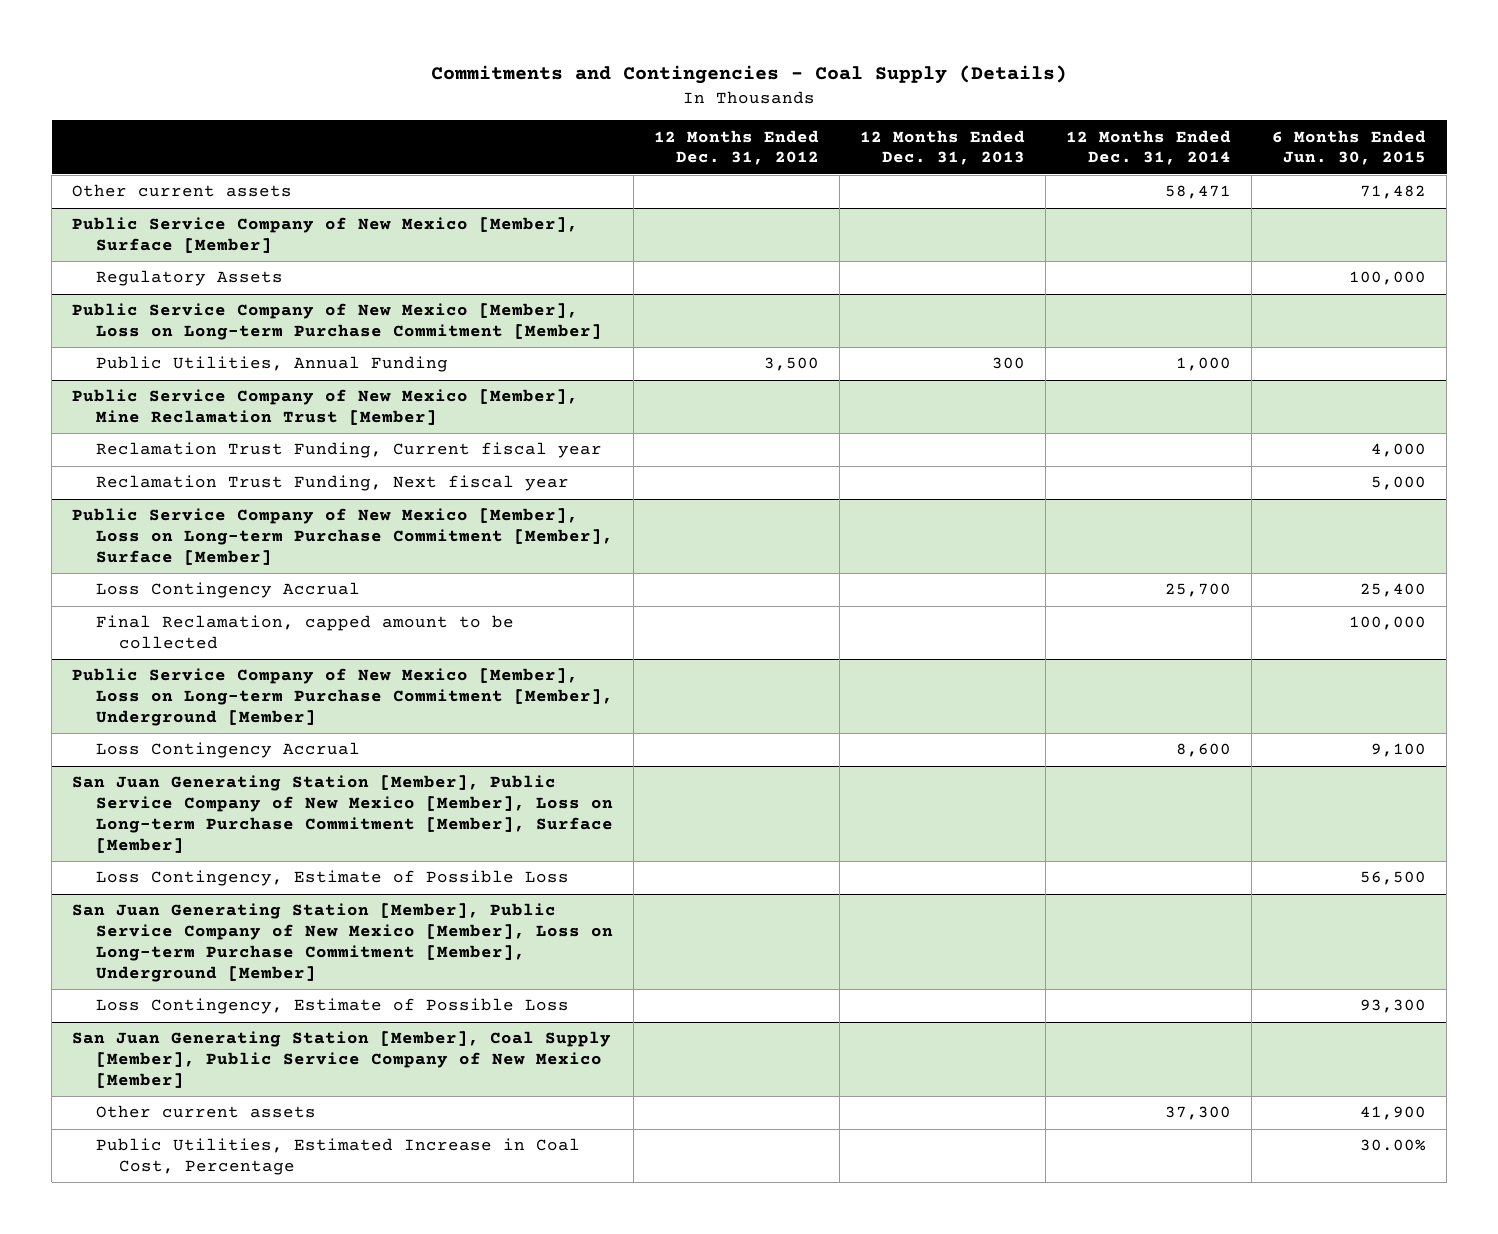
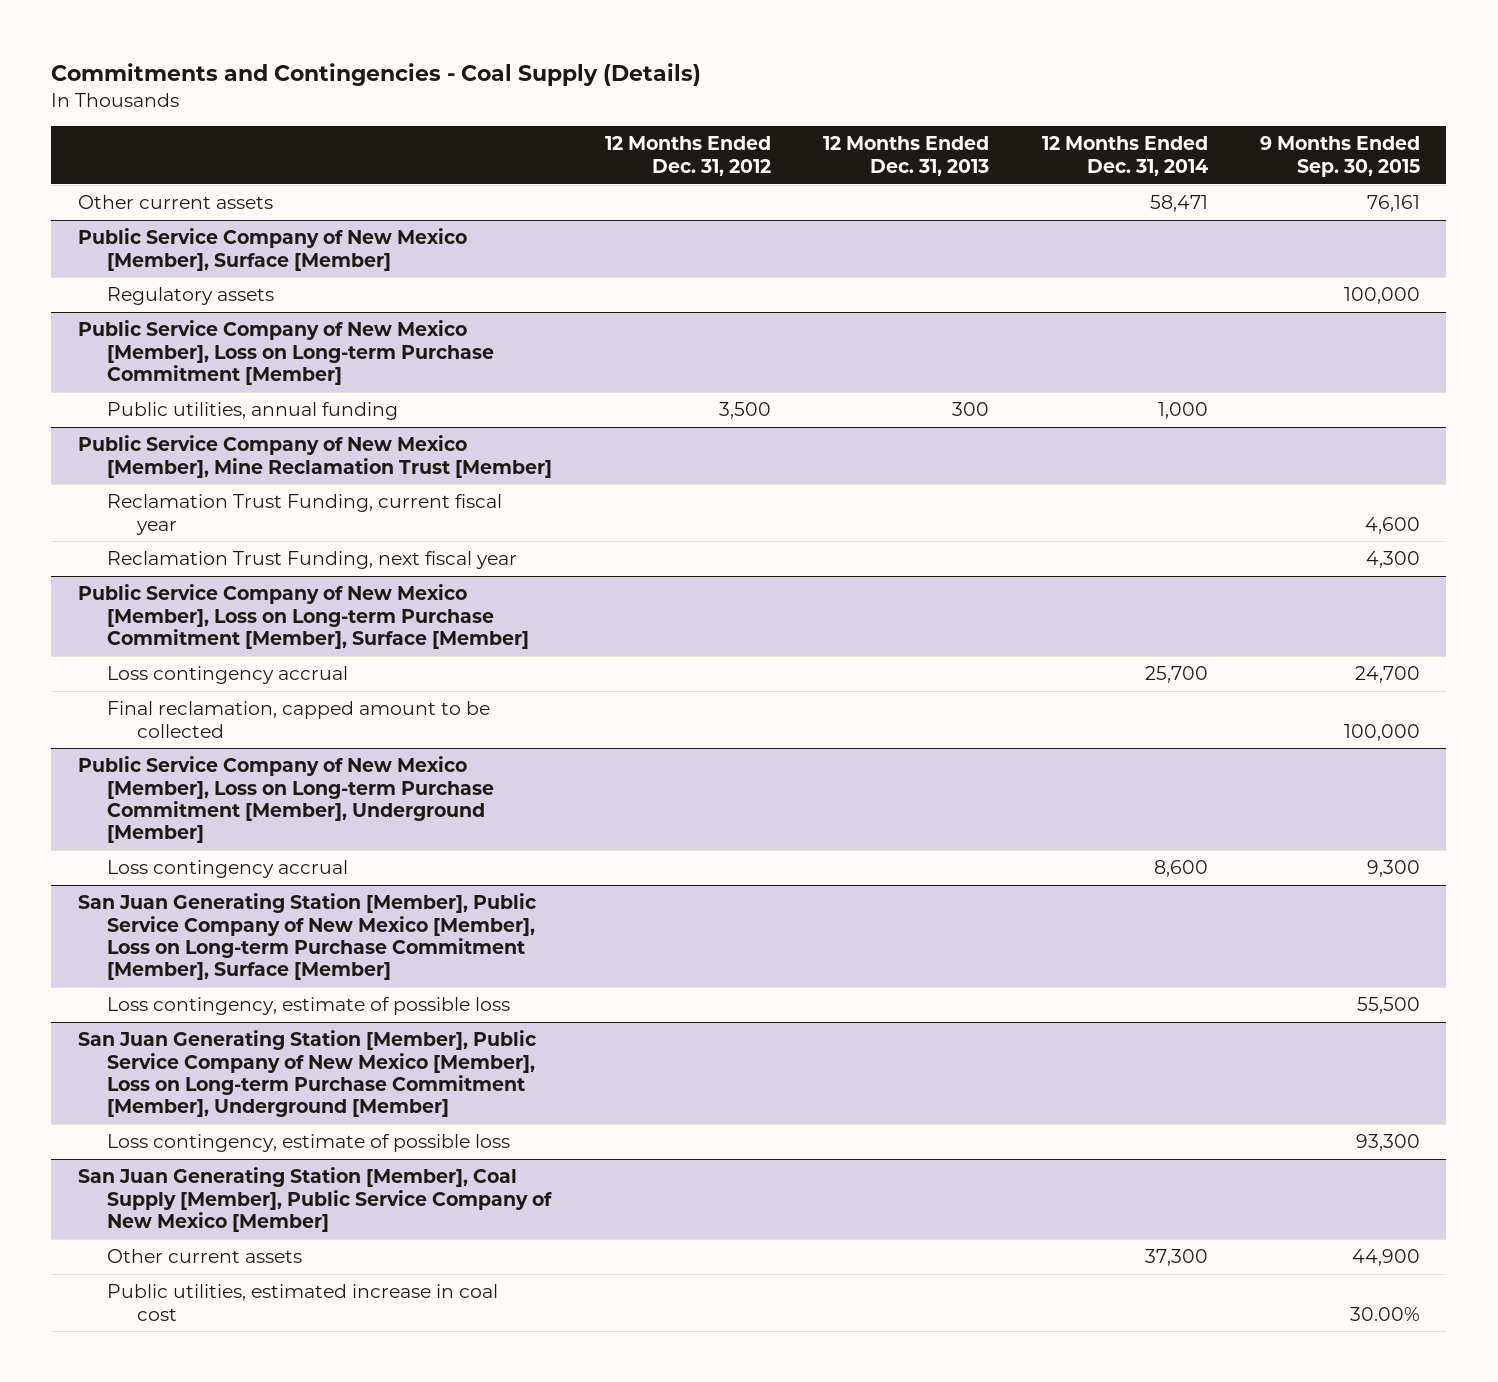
- | 12 Months Ended Dec. 31, 2012 | 12 Months Ended Dec. 31, 2013 | 12 Months Ended Dec. 31, 2014 | 6 Months Ended Jun. 30, 2015
+ | 12 Months Ended Dec. 31, 2012 | 12 Months Ended Dec. 31, 2013 | 12 Months Ended Dec. 31, 2014 | 9 Months Ended Sep. 30, 2015
@ Public Service Company of New Mexico [Member], Surface [Member]
- Regulatory Assets | | | | 100,000
+ Regulatory assets | | | | 100,000
@ Public Service Company of New Mexico [Member], Loss on Long-term Purchase Commitment [Member]
- Public Utilities, Annual Funding | 3,500 | 300 | 1,000 |
+ Public utilities, annual funding | 3,500 | 300 | 1,000 |
@ Public Service Company of New Mexico [Member], Mine Reclamation Trust [Member]
- Reclamation Trust Funding, Current fiscal year | | | | 4,000
- Reclamation Trust Funding, Next fiscal year | | | | 5,000
+ Reclamation Trust Funding, current fiscal year | | | | 4,600
+ Reclamation Trust Funding, next fiscal year | | | | 4,300
@ Public Service Company of New Mexico [Member], Loss on Long-term Purchase Commitment [Member], Surface [Member]
- Loss Contingency Accrual | | | 25,700 | 25,400
- Final Reclamation, capped amount to be collected | | | | 100,000
+ Loss contingency accrual | | | 25,700 | 24,700
+ Final reclamation, capped amount to be collected | | | | 100,000
@ Public Service Company of New Mexico [Member], Loss on Long-term Purchase Commitment [Member], Underground [Member]
- Loss Contingency Accrual | | | 8,600 | 9,100
+ Loss contingency accrual | | | 8,600 | 9,300
@ San Juan Generating Station [Member], Public Service Company of New Mexico [Member], Loss on Long-term Purchase Commitment [Member], Surface [Member]
- Loss Contingency, Estimate of Possible Loss | | | | 56,500
+ Loss contingency, estimate of possible loss | | | | 55,500
@ San Juan Generating Station [Member], Public Service Company of New Mexico [Member], Loss on Long-term Purchase Commitment [Member], Underground [Member]
- Loss Contingency, Estimate of Possible Loss | | | | 93,300
+ Loss contingency, estimate of possible loss | | | | 93,300
@ San Juan Generating Station [Member], Coal Supply [Member], Public Service Company of New Mexico [Member]
- Public Utilities, Estimated Increase in Coal Cost, Percentage | | | | 30.00%
+ Public utilities, estimated increase in coal cost | | | | 30.00%

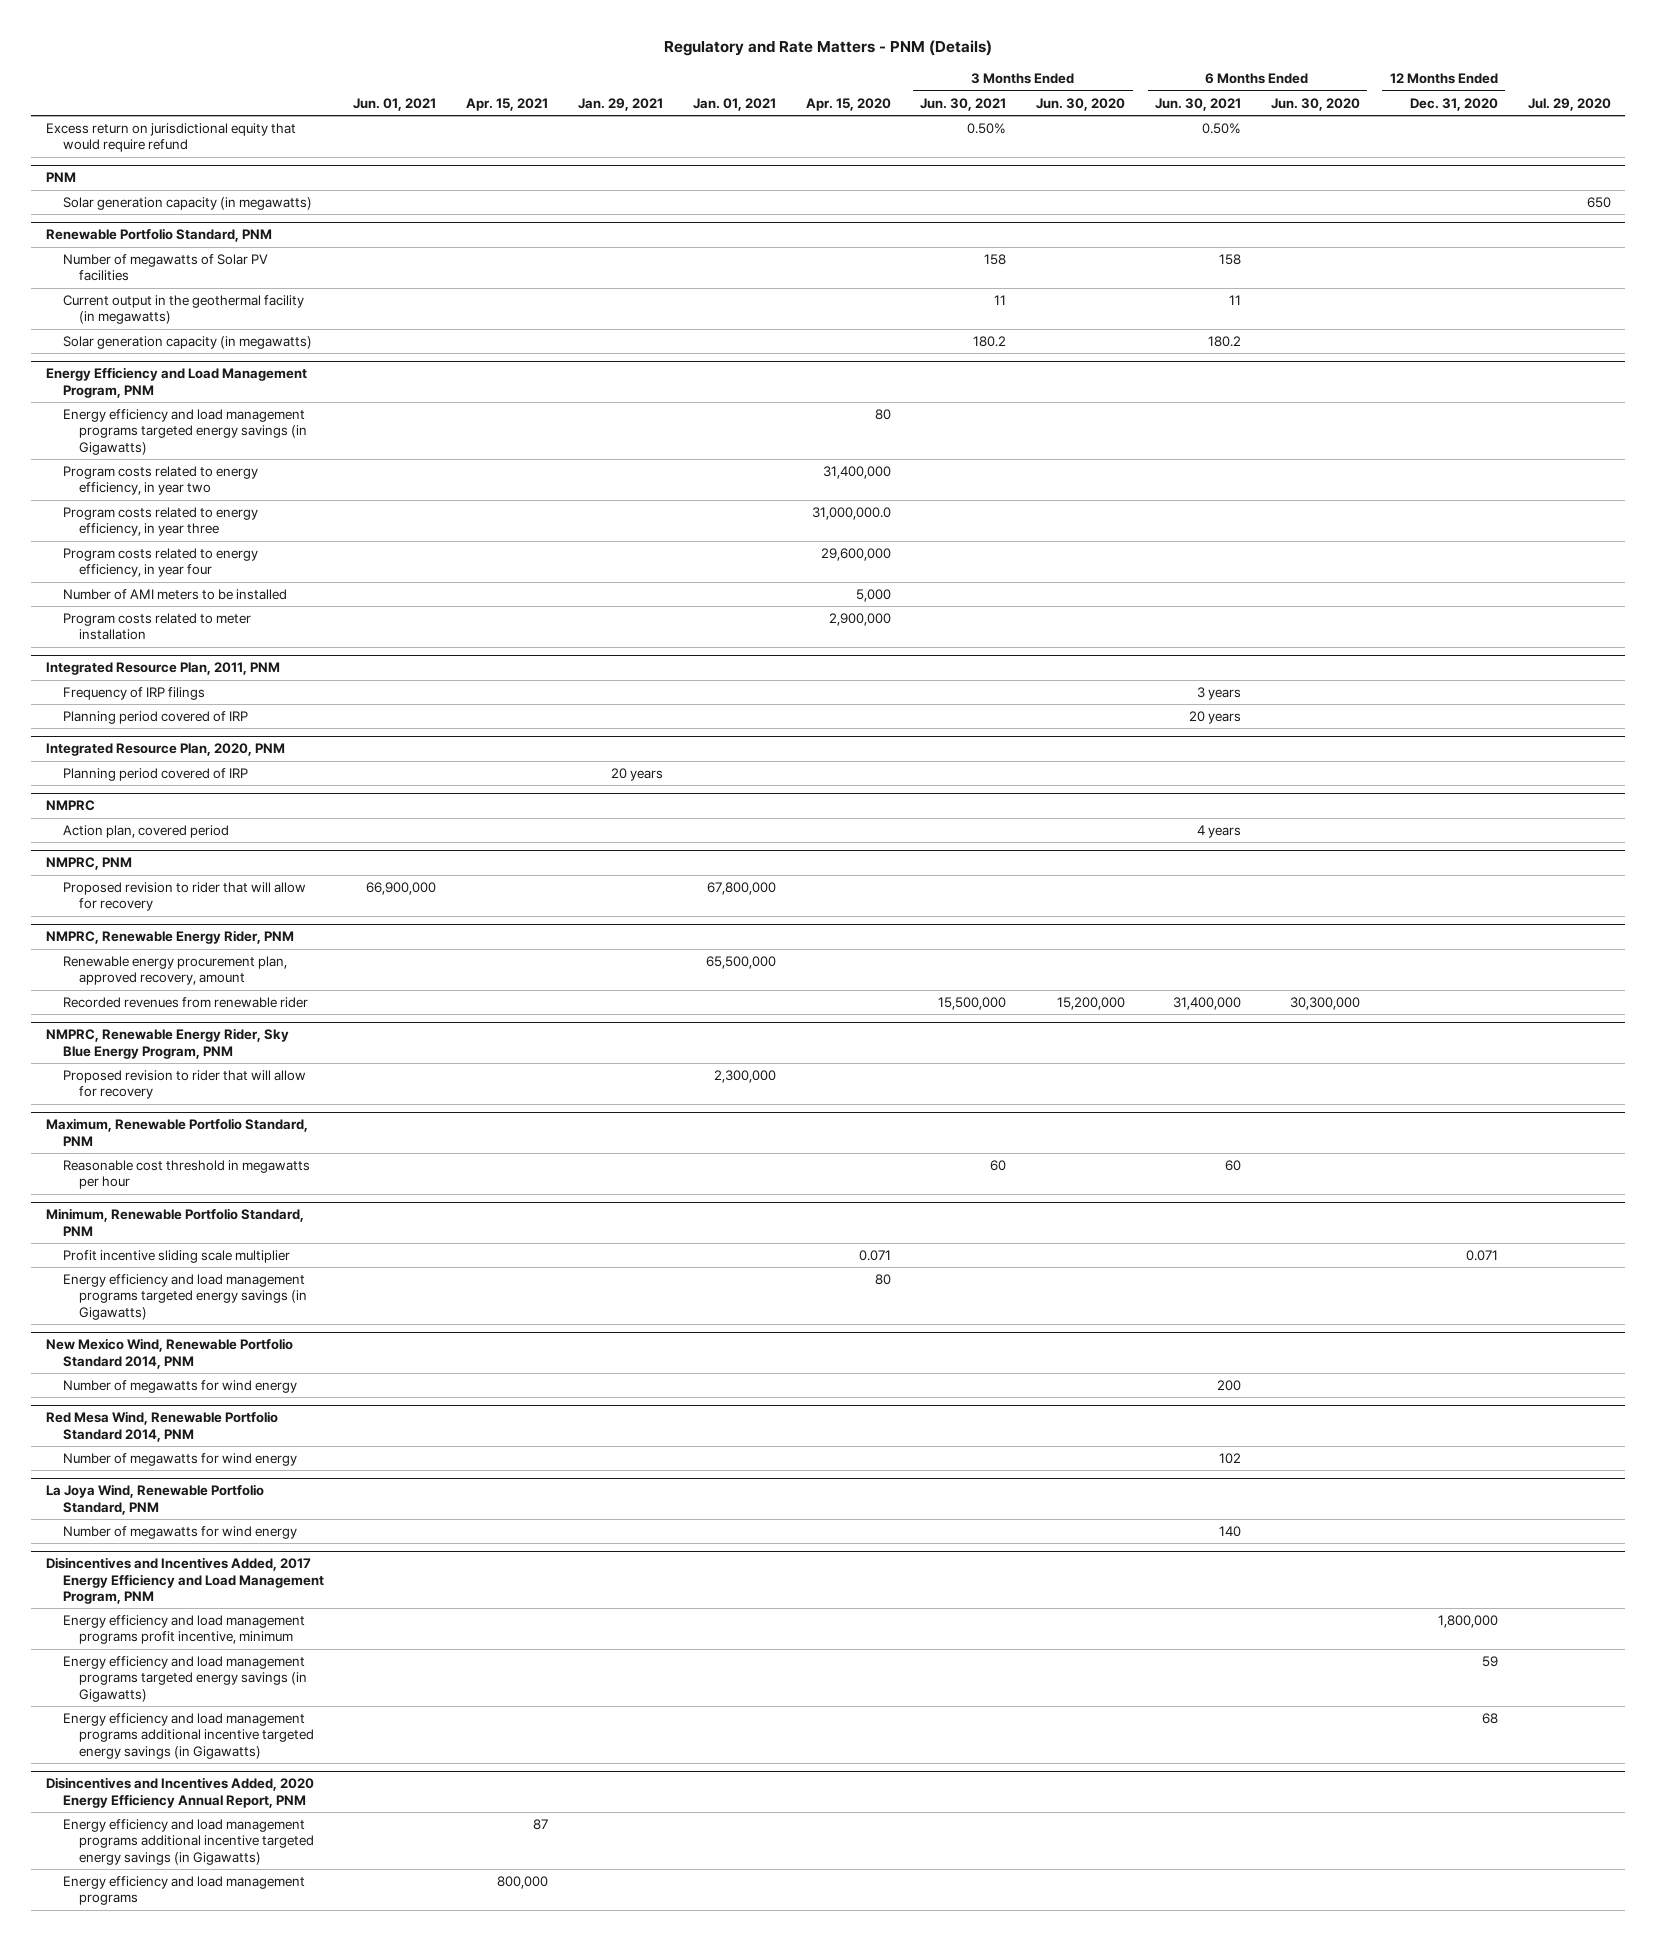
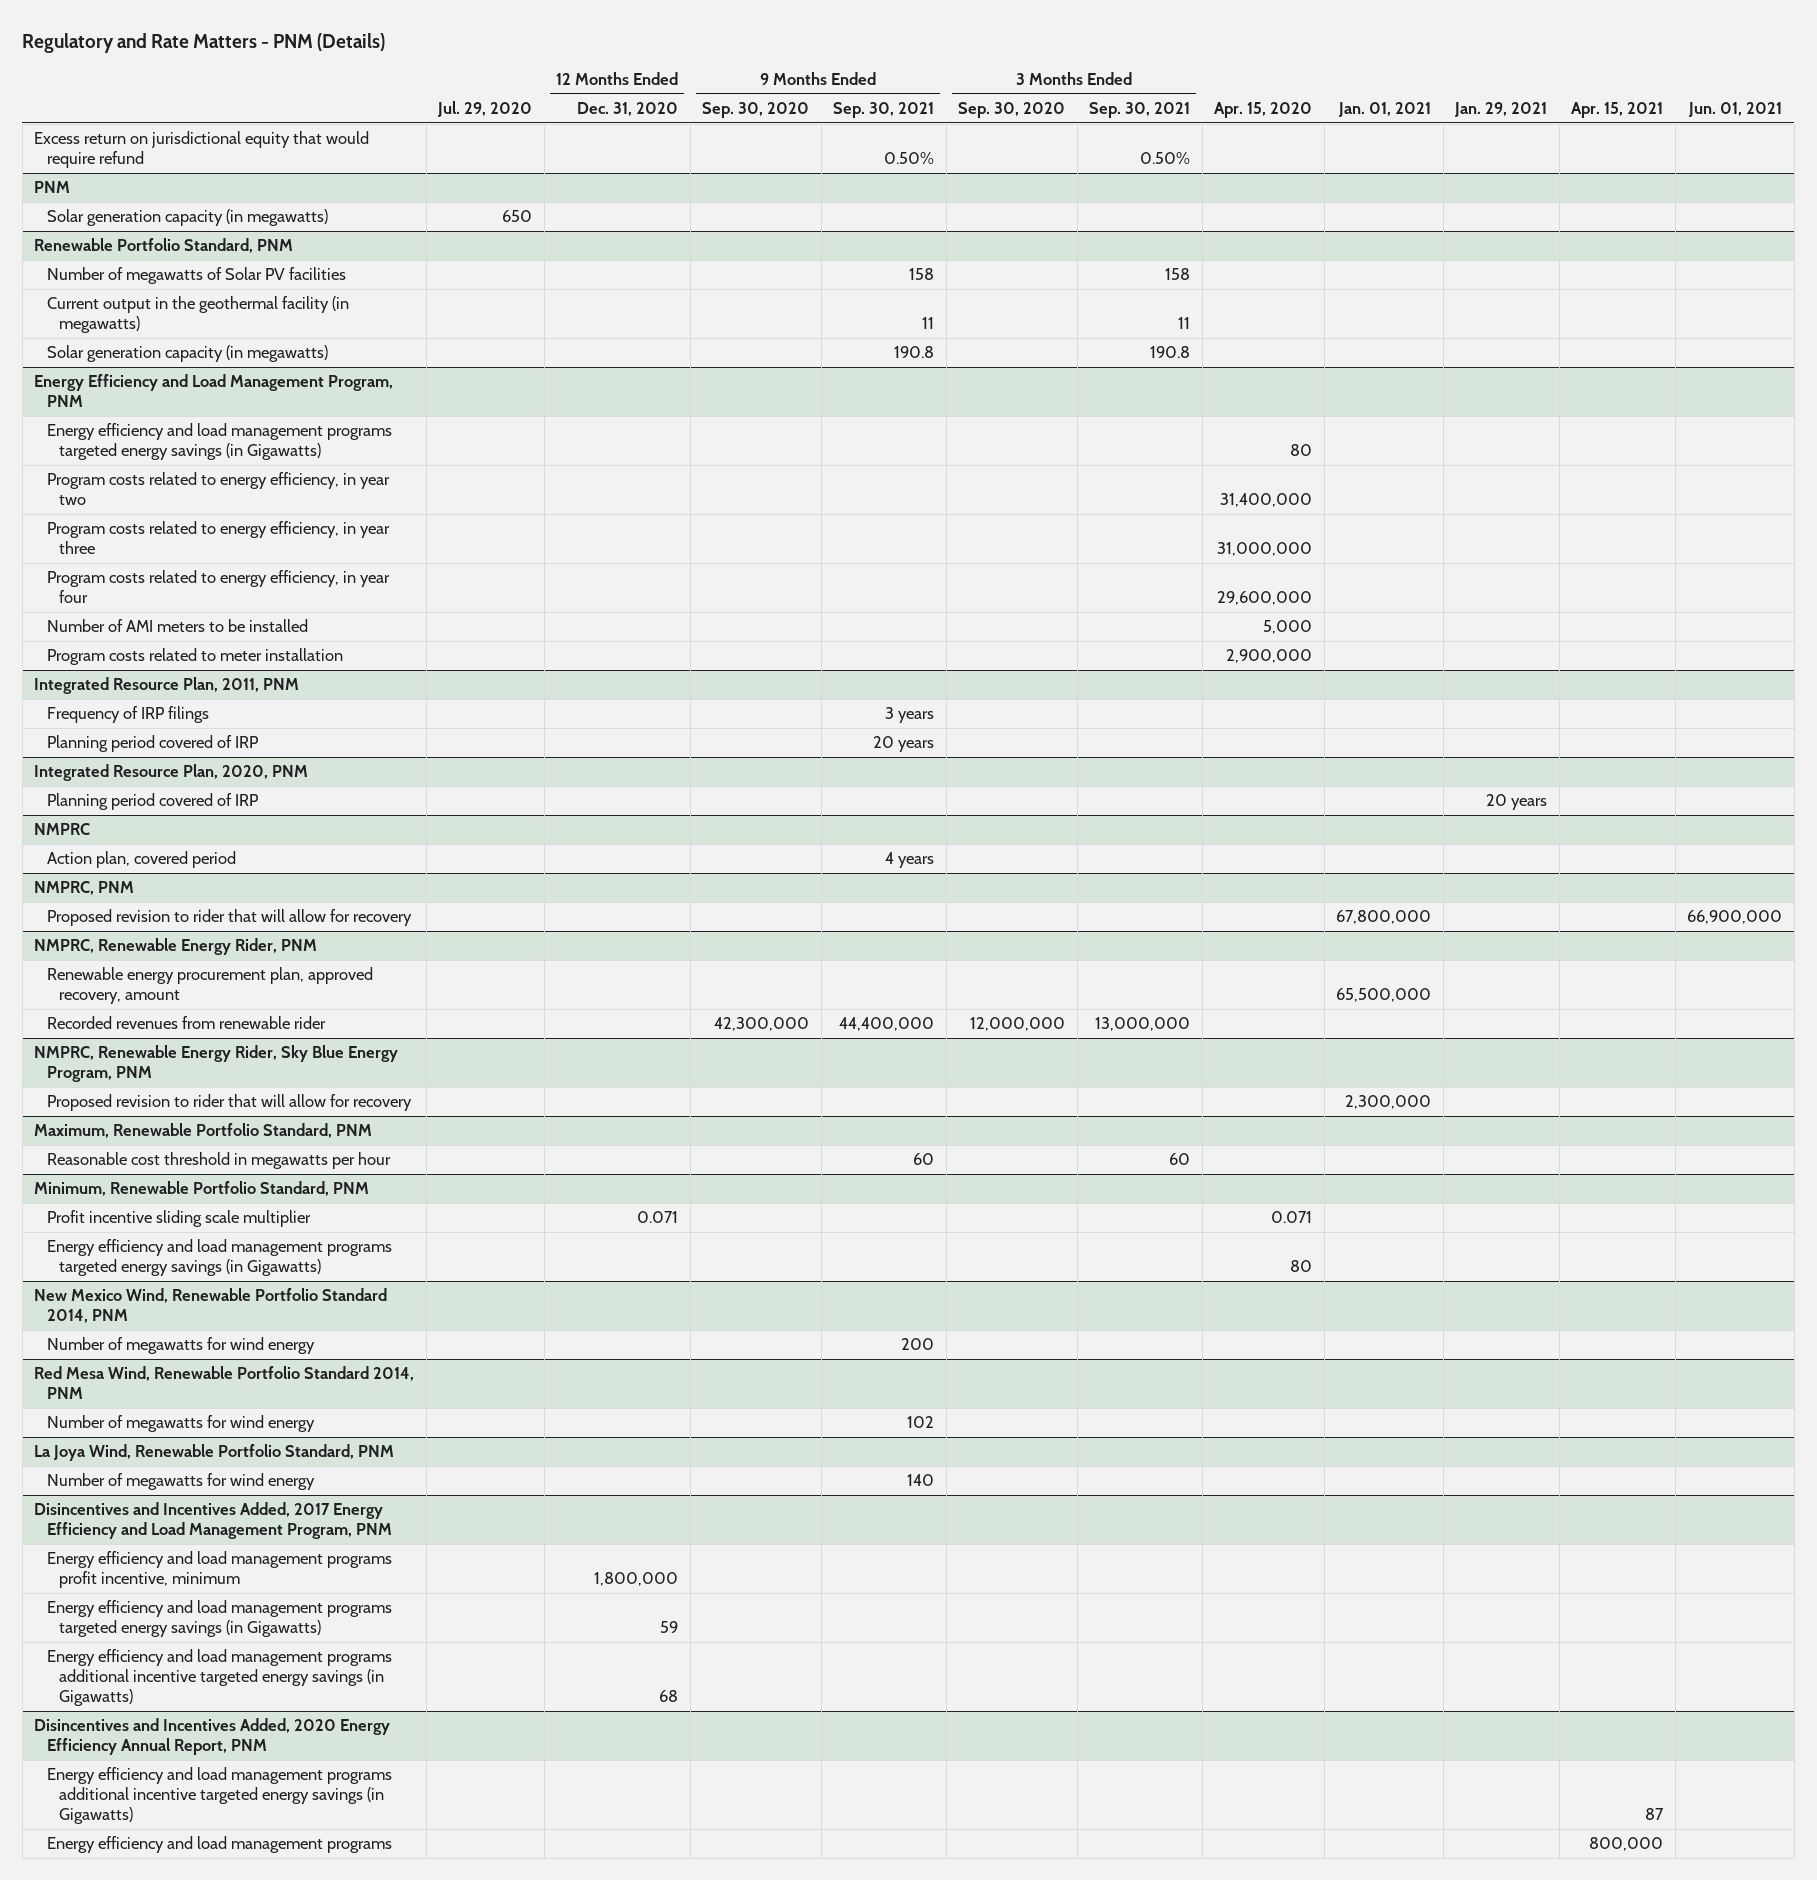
- | Jun. 01, 2021 | Apr. 15, 2021 | Jan. 29, 2021 | Jan. 01, 2021 | Apr. 15, 2020 | 3 Months Ended Jun. 30, 2021 | 3 Months Ended Jun. 30, 2020 | 6 Months Ended Jun. 30, 2021 | 6 Months Ended Jun. 30, 2020 | 12 Months Ended Dec. 31, 2020 | Jul. 29, 2020
+ | Jul. 29, 2020 | 12 Months Ended Dec. 31, 2020 | 9 Months Ended Sep. 30, 2020 | 9 Months Ended Sep. 30, 2021 | 3 Months Ended Sep. 30, 2020 | 3 Months Ended Sep. 30, 2021 | Apr. 15, 2020 | Jan. 01, 2021 | Jan. 29, 2021 | Apr. 15, 2021 | Jun. 01, 2021
@ Energy Efficiency and Load Management Program, PNM
- Program costs related to energy efficiency, in year three | | | | | 31,000,000.0 | | | | | |
+ Program costs related to energy efficiency, in year three | | | | | | | 31,000,000 | | | |

